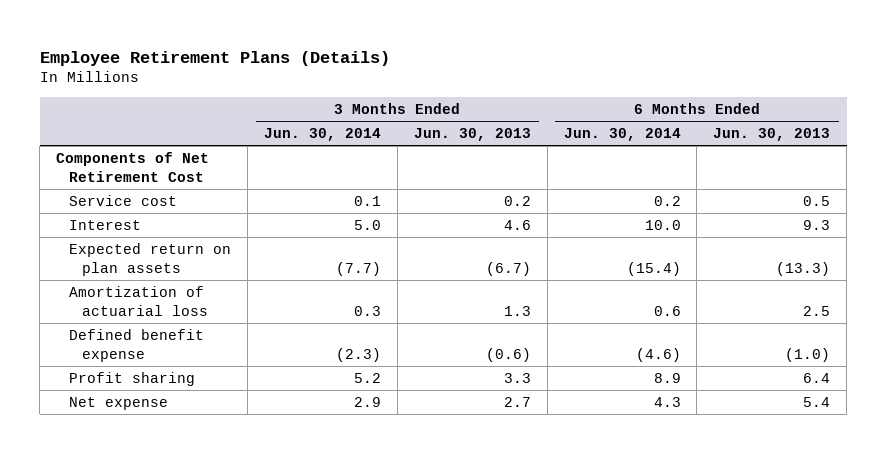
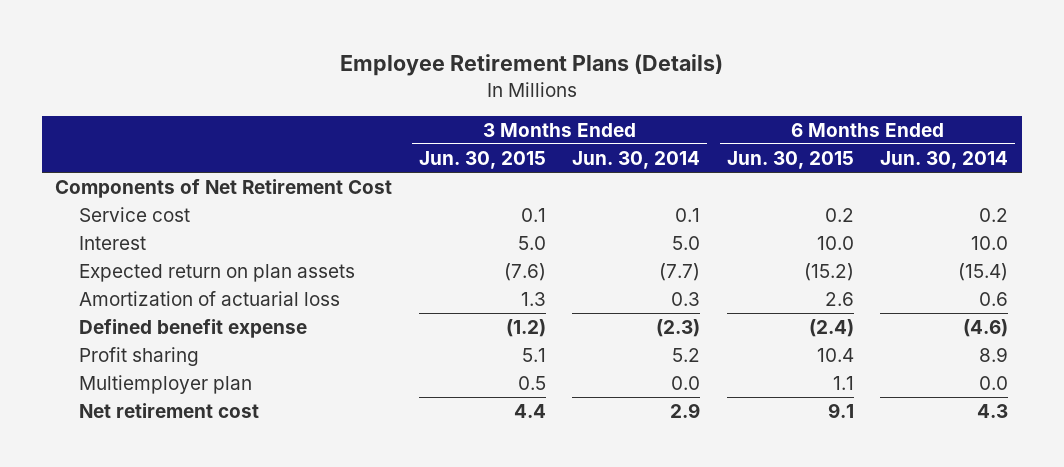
- | 3 Months Ended Jun. 30, 2014 | 3 Months Ended Jun. 30, 2013 | 6 Months Ended Jun. 30, 2014 | 6 Months Ended Jun. 30, 2013
+ | 3 Months Ended Jun. 30, 2015 | 3 Months Ended Jun. 30, 2014 | 6 Months Ended Jun. 30, 2015 | 6 Months Ended Jun. 30, 2014
- Net expense | 2.9 | 2.7 | 4.3 | 5.4
+ Multiemployer plan | 0.5 | 0.0 | 1.1 | 0.0
+ Net retirement cost | 4.4 | 2.9 | 9.1 | 4.3

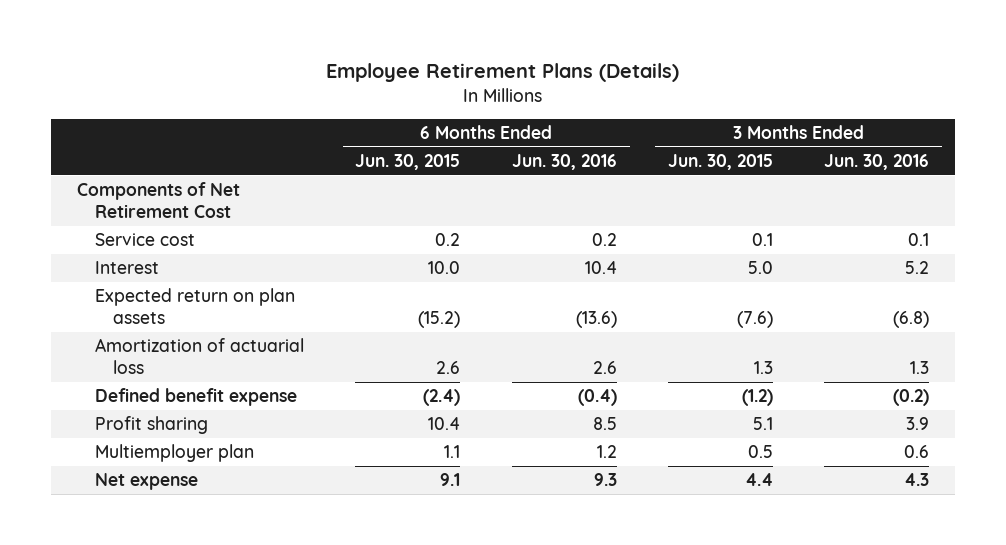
- | 3 Months Ended Jun. 30, 2015 | 3 Months Ended Jun. 30, 2014 | 6 Months Ended Jun. 30, 2015 | 6 Months Ended Jun. 30, 2014
+ | 6 Months Ended Jun. 30, 2015 | 6 Months Ended Jun. 30, 2016 | 3 Months Ended Jun. 30, 2015 | 3 Months Ended Jun. 30, 2016
- Net retirement cost | 4.4 | 2.9 | 9.1 | 4.3
+ Net expense | 9.1 | 9.3 | 4.4 | 4.3

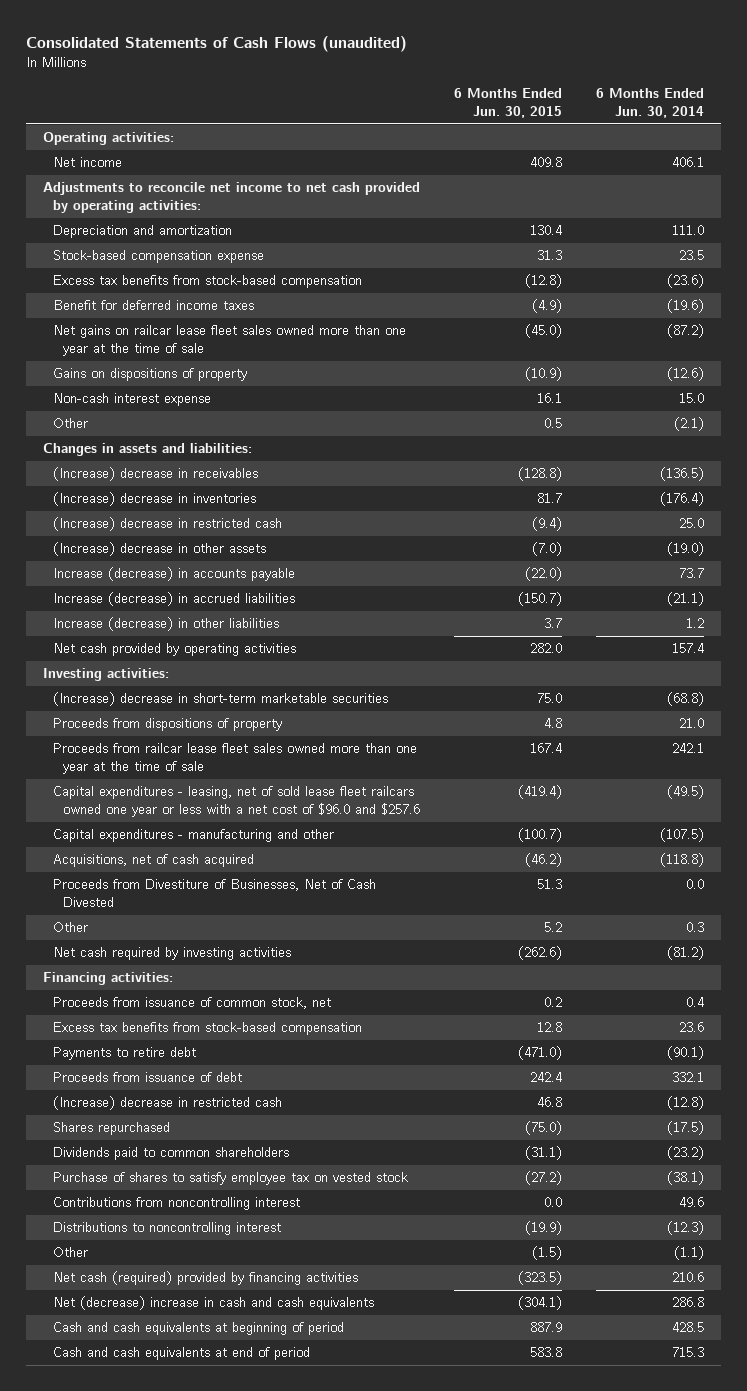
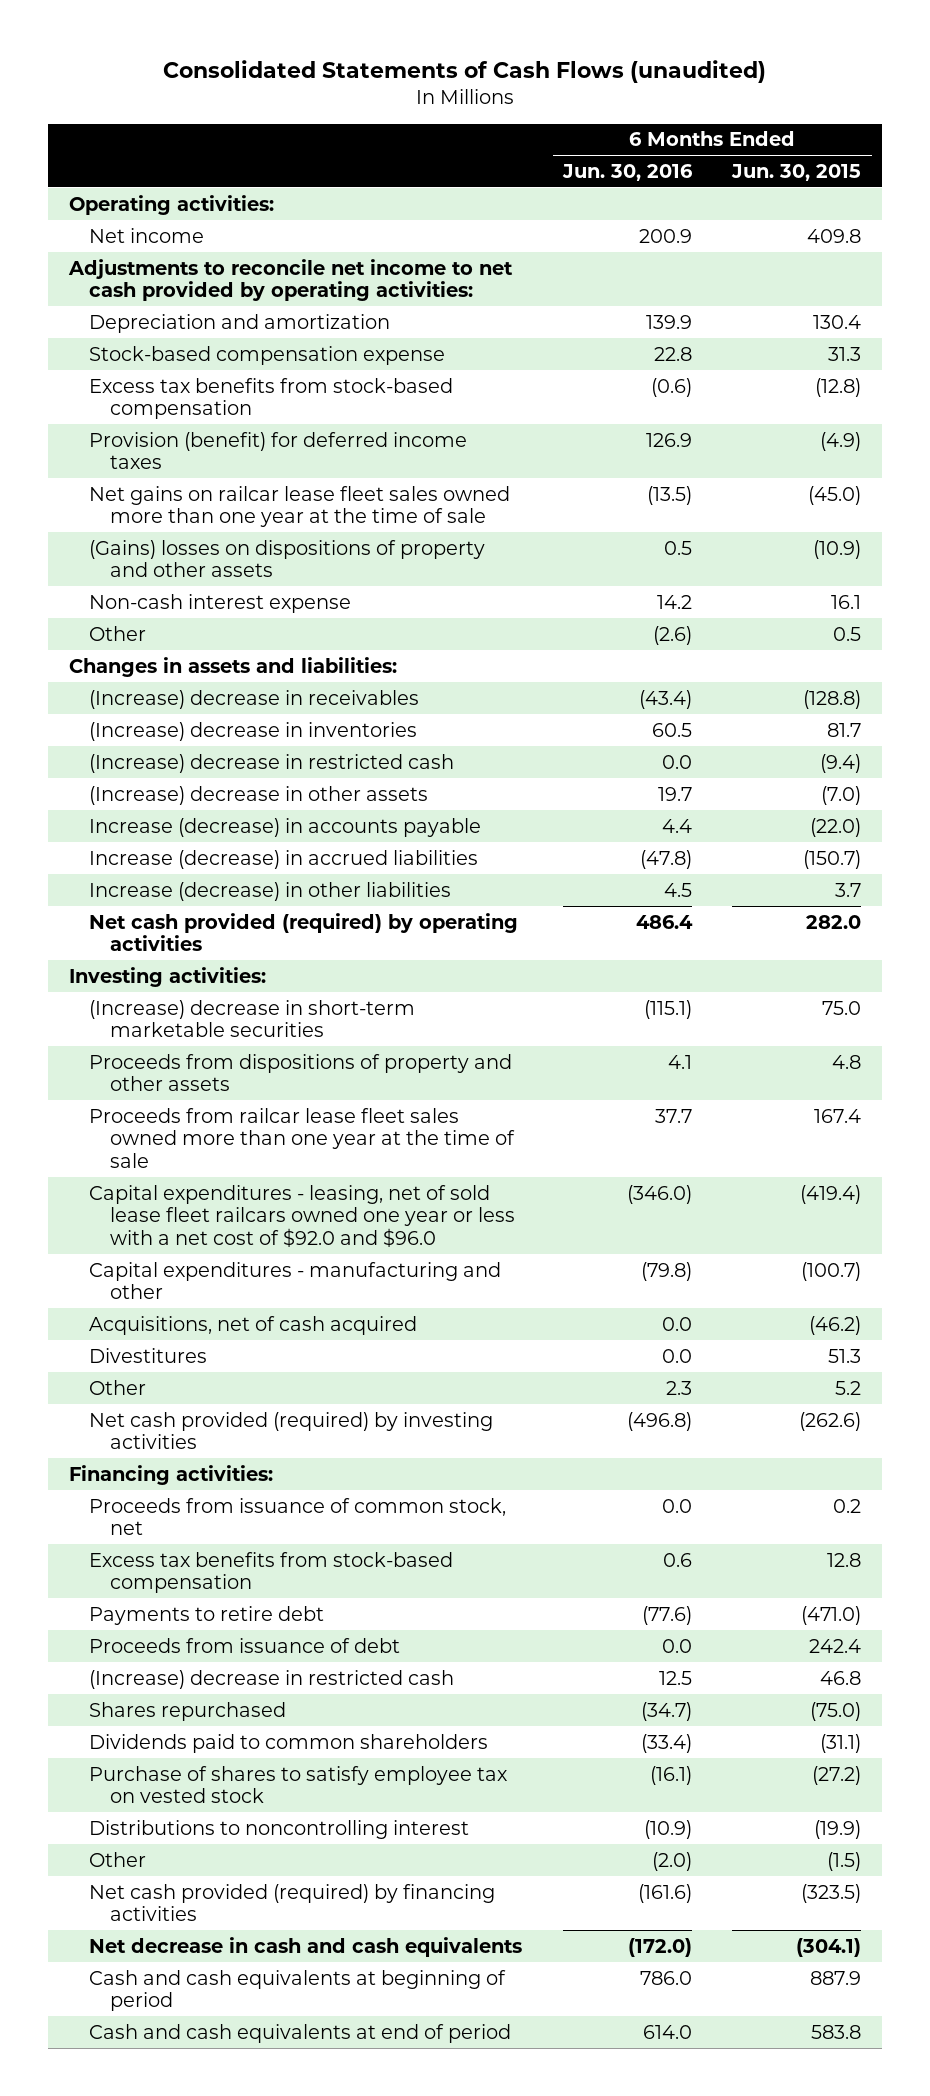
- | 6 Months Ended Jun. 30, 2015 | 6 Months Ended Jun. 30, 2014
+ | 6 Months Ended Jun. 30, 2016 | 6 Months Ended Jun. 30, 2015
- Benefit for deferred income taxes | (4.9) | (19.6)
+ Provision (benefit) for deferred income taxes | 126.9 | (4.9)
- Gains on dispositions of property | (10.9) | (12.6)
+ (Gains) losses on dispositions of property and other assets | 0.5 | (10.9)
- Net cash provided by operating activities | 282.0 | 157.4
+ Net cash provided (required) by operating activities | 486.4 | 282.0
- Proceeds from dispositions of property | 4.8 | 21.0
+ Proceeds from dispositions of property and other assets | 4.1 | 4.8
- Capital expenditures - leasing, net of sold lease fleet railcars owned one year or less with a net cost of $96.0 and $257.6 | (419.4) | (49.5)
+ Capital expenditures - leasing, net of sold lease fleet railcars owned one year or less with a net cost of $92.0 and $96.0 | (346.0) | (419.4)
- Proceeds from Divestiture of Businesses, Net of Cash Divested | 51.3 | 0.0
+ Divestitures | 0.0 | 51.3
- Net cash required by investing activities | (262.6) | (81.2)
+ Net cash provided (required) by investing activities | (496.8) | (262.6)
- Contributions from noncontrolling interest | 0.0 | 49.6
- Net cash (required) provided by financing activities | (323.5) | 210.6
- Net (decrease) increase in cash and cash equivalents | (304.1) | 286.8
+ Net cash provided (required) by financing activities | (161.6) | (323.5)
+ Net decrease in cash and cash equivalents | (172.0) | (304.1)

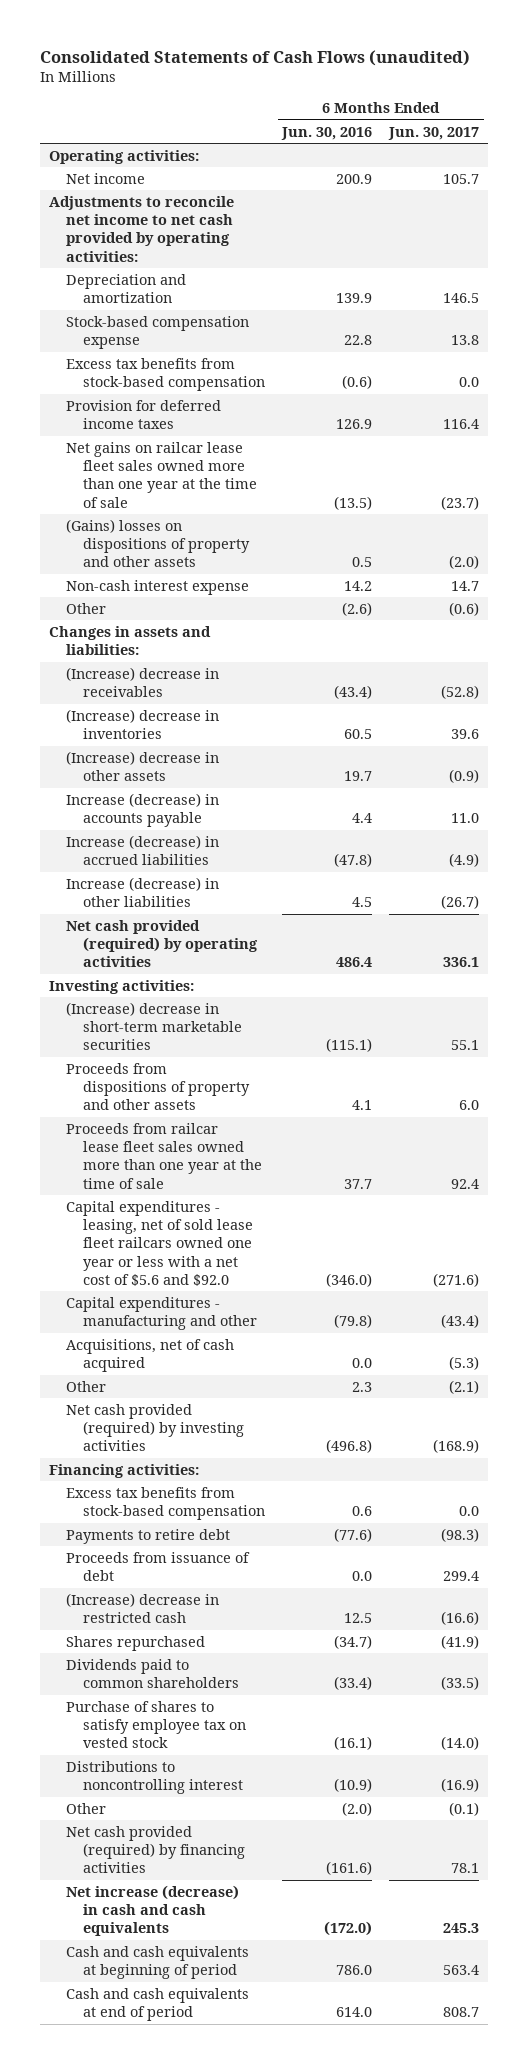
- | 6 Months Ended Jun. 30, 2016 | 6 Months Ended Jun. 30, 2015
+ | 6 Months Ended Jun. 30, 2016 | 6 Months Ended Jun. 30, 2017
- Provision (benefit) for deferred income taxes | 126.9 | (4.9)
+ Provision for deferred income taxes | 126.9 | 116.4
- (Increase) decrease in restricted cash | 0.0 | (9.4)
- Capital expenditures - leasing, net of sold lease fleet railcars owned one year or less with a net cost of $92.0 and $96.0 | (346.0) | (419.4)
+ Capital expenditures - leasing, net of sold lease fleet railcars owned one year or less with a net cost of $5.6 and $92.0 | (346.0) | (271.6)
- Divestitures | 0.0 | 51.3
- Proceeds from issuance of common stock, net | 0.0 | 0.2
- Net decrease in cash and cash equivalents | (172.0) | (304.1)
+ Net increase (decrease) in cash and cash equivalents | (172.0) | 245.3

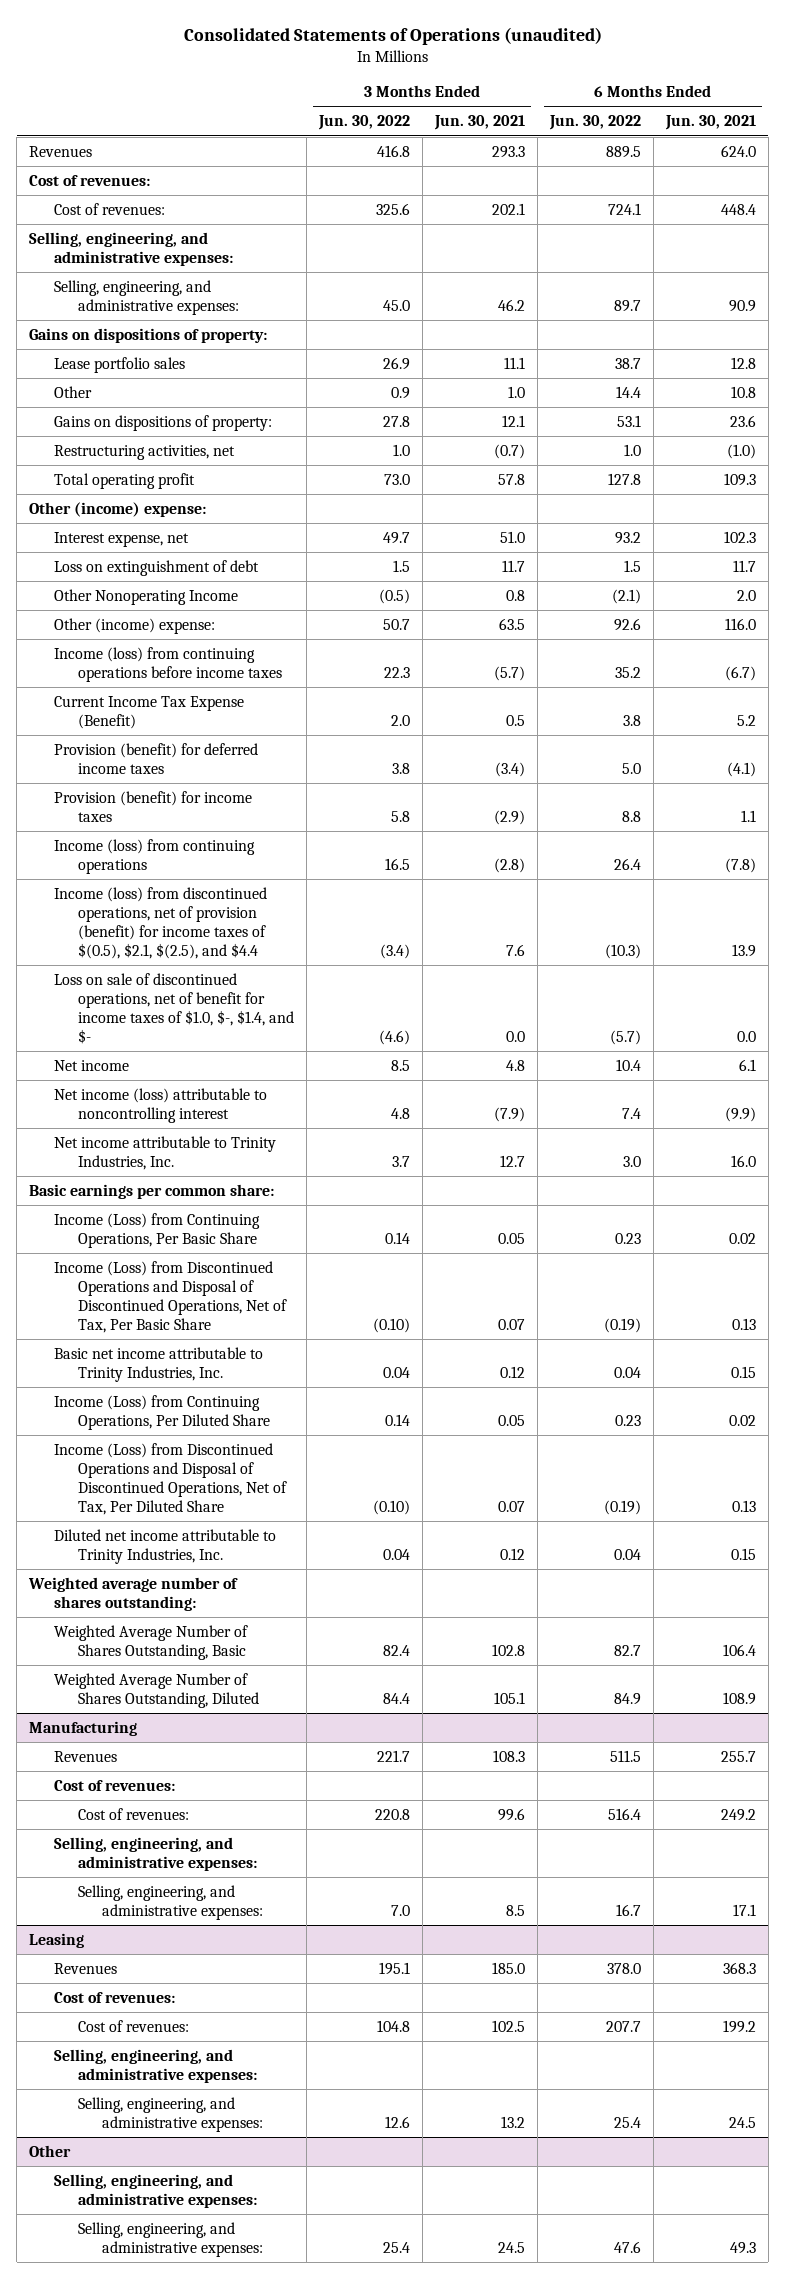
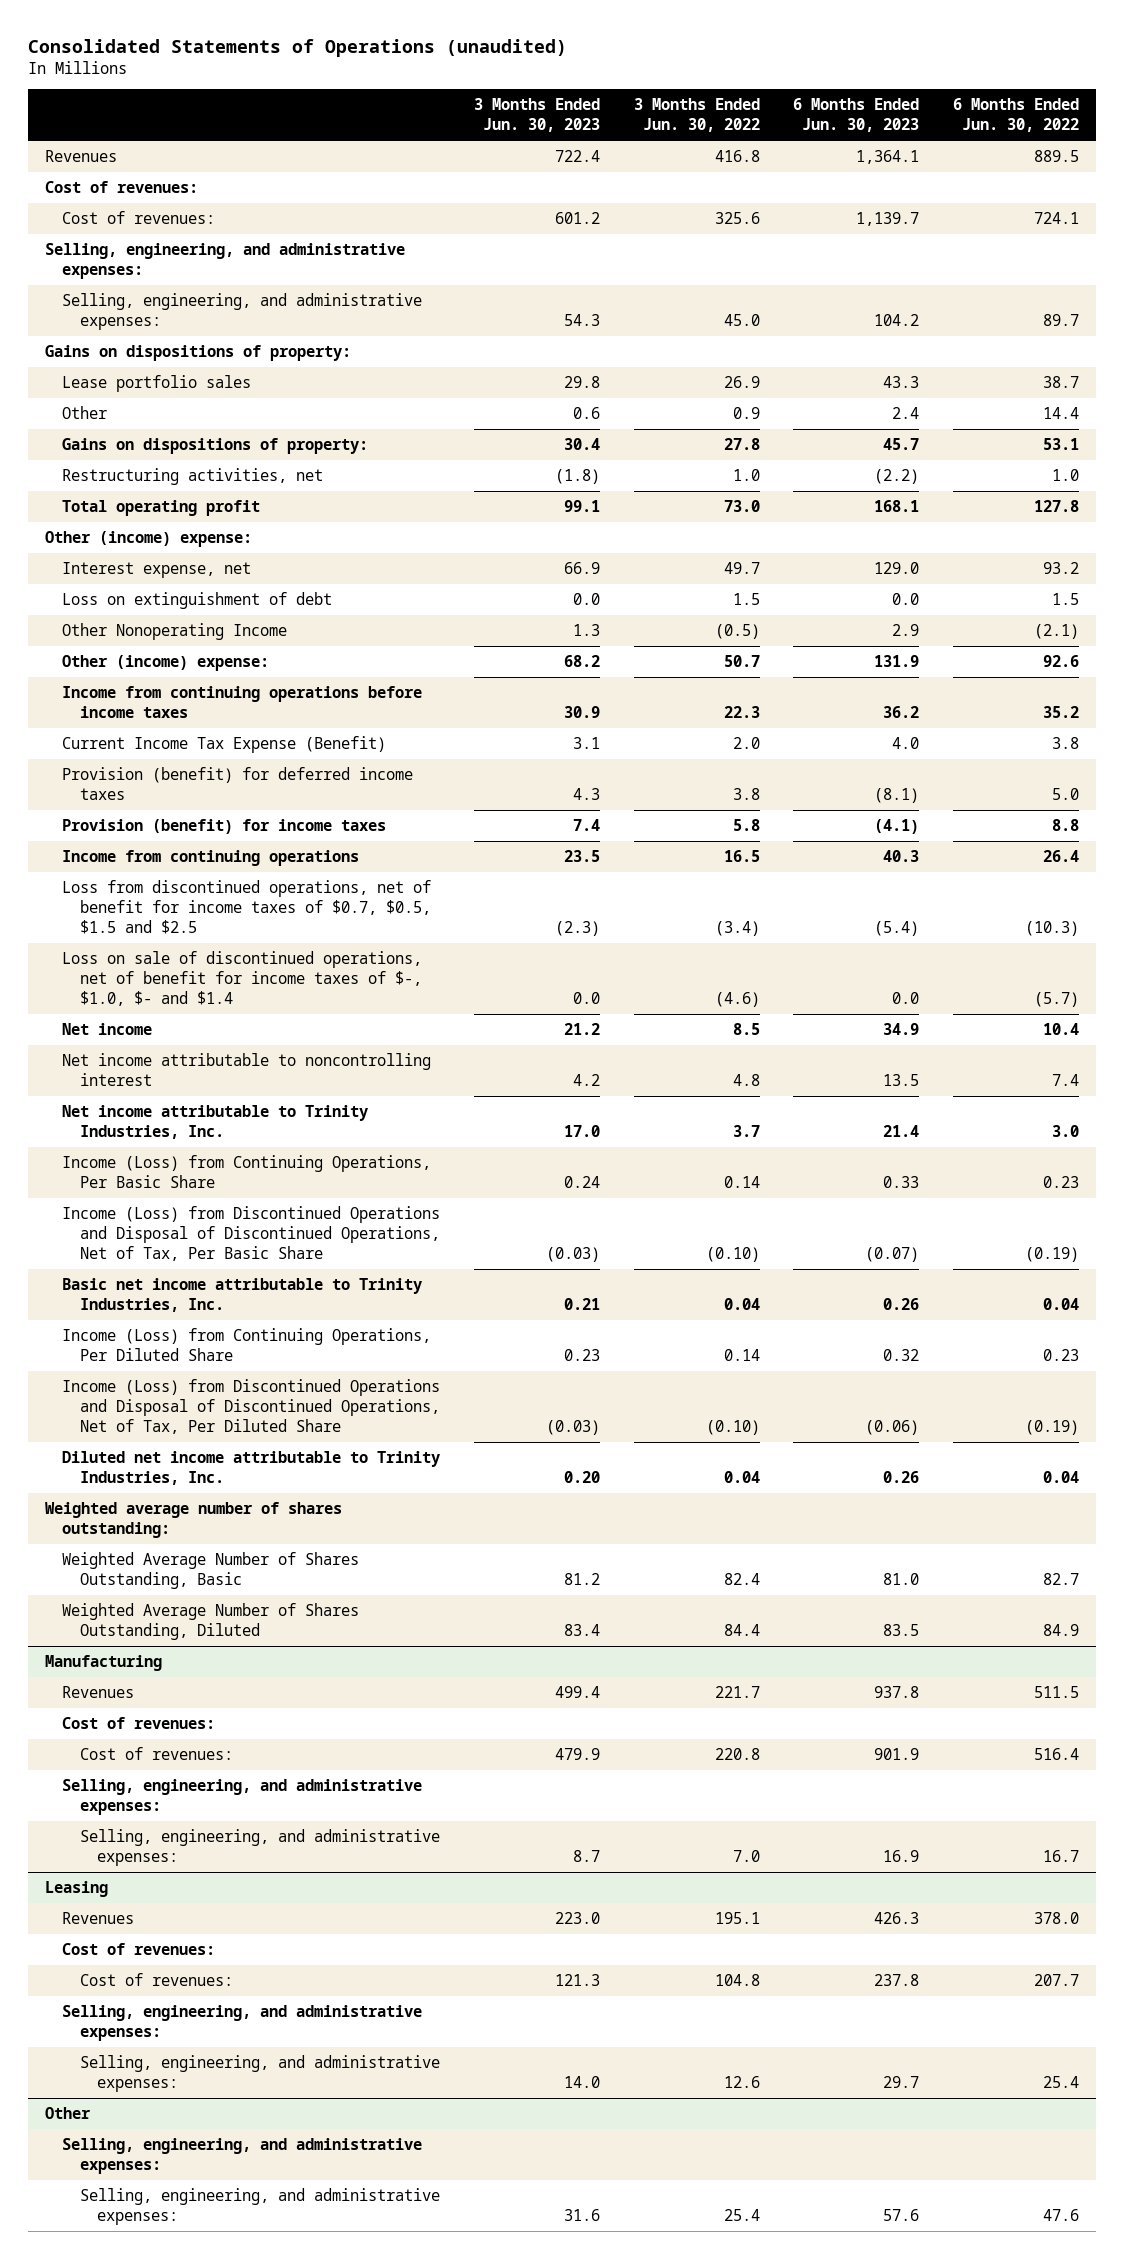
- | 3 Months Ended Jun. 30, 2022 | 3 Months Ended Jun. 30, 2021 | 6 Months Ended Jun. 30, 2022 | 6 Months Ended Jun. 30, 2021
+ | 3 Months Ended Jun. 30, 2023 | 3 Months Ended Jun. 30, 2022 | 6 Months Ended Jun. 30, 2023 | 6 Months Ended Jun. 30, 2022
- Income (loss) from continuing operations before income taxes | 22.3 | (5.7) | 35.2 | (6.7)
+ Income from continuing operations before income taxes | 30.9 | 22.3 | 36.2 | 35.2
- Income (loss) from continuing operations | 16.5 | (2.8) | 26.4 | (7.8)
- Income (loss) from discontinued operations, net of provision (benefit) for income taxes of $(0.5), $2.1, $(2.5), and $4.4 | (3.4) | 7.6 | (10.3) | 13.9
- Loss on sale of discontinued operations, net of benefit for income taxes of $1.0, $-, $1.4, and $- | (4.6) | 0.0 | (5.7) | 0.0
+ Income from continuing operations | 23.5 | 16.5 | 40.3 | 26.4
+ Loss from discontinued operations, net of benefit for income taxes of $0.7, $0.5, $1.5 and $2.5 | (2.3) | (3.4) | (5.4) | (10.3)
+ Loss on sale of discontinued operations, net of benefit for income taxes of $-, $1.0, $- and $1.4 | 0.0 | (4.6) | 0.0 | (5.7)
- Net income (loss) attributable to noncontrolling interest | 4.8 | (7.9) | 7.4 | (9.9)
+ Net income attributable to noncontrolling interest | 4.2 | 4.8 | 13.5 | 7.4
- Basic earnings per common share:

